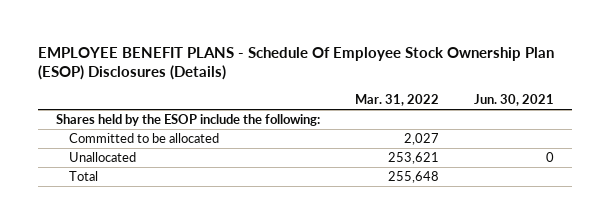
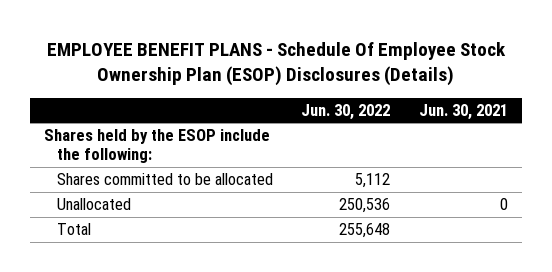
- | Mar. 31, 2022 | Jun. 30, 2021
+ | Jun. 30, 2022 | Jun. 30, 2021
- Committed to be allocated | 2,027 |
+ Shares committed to be allocated | 5,112 |

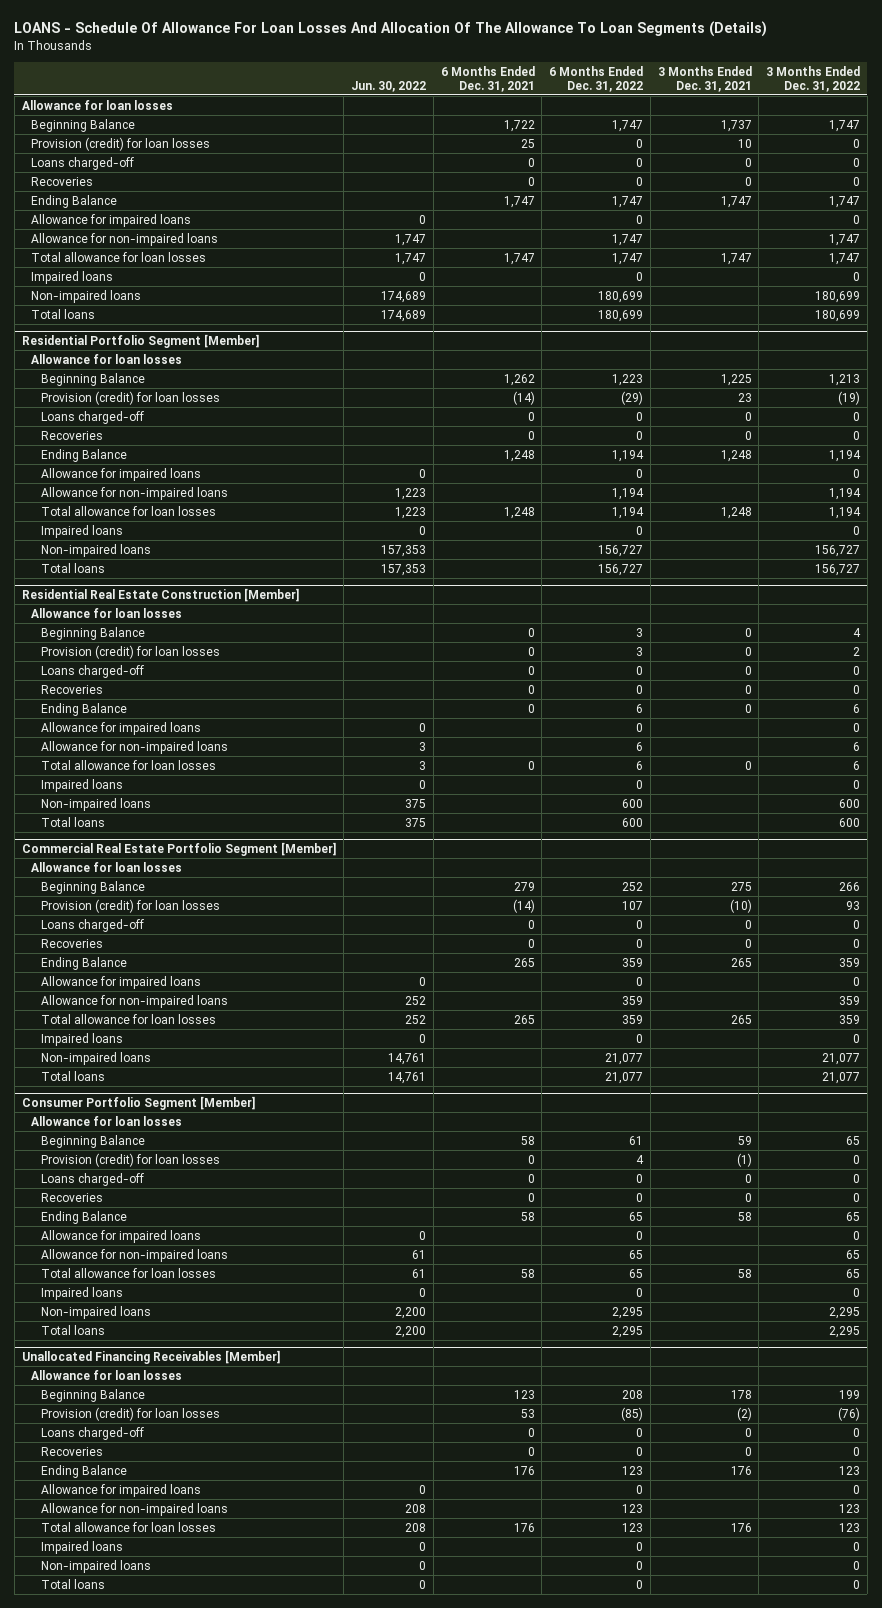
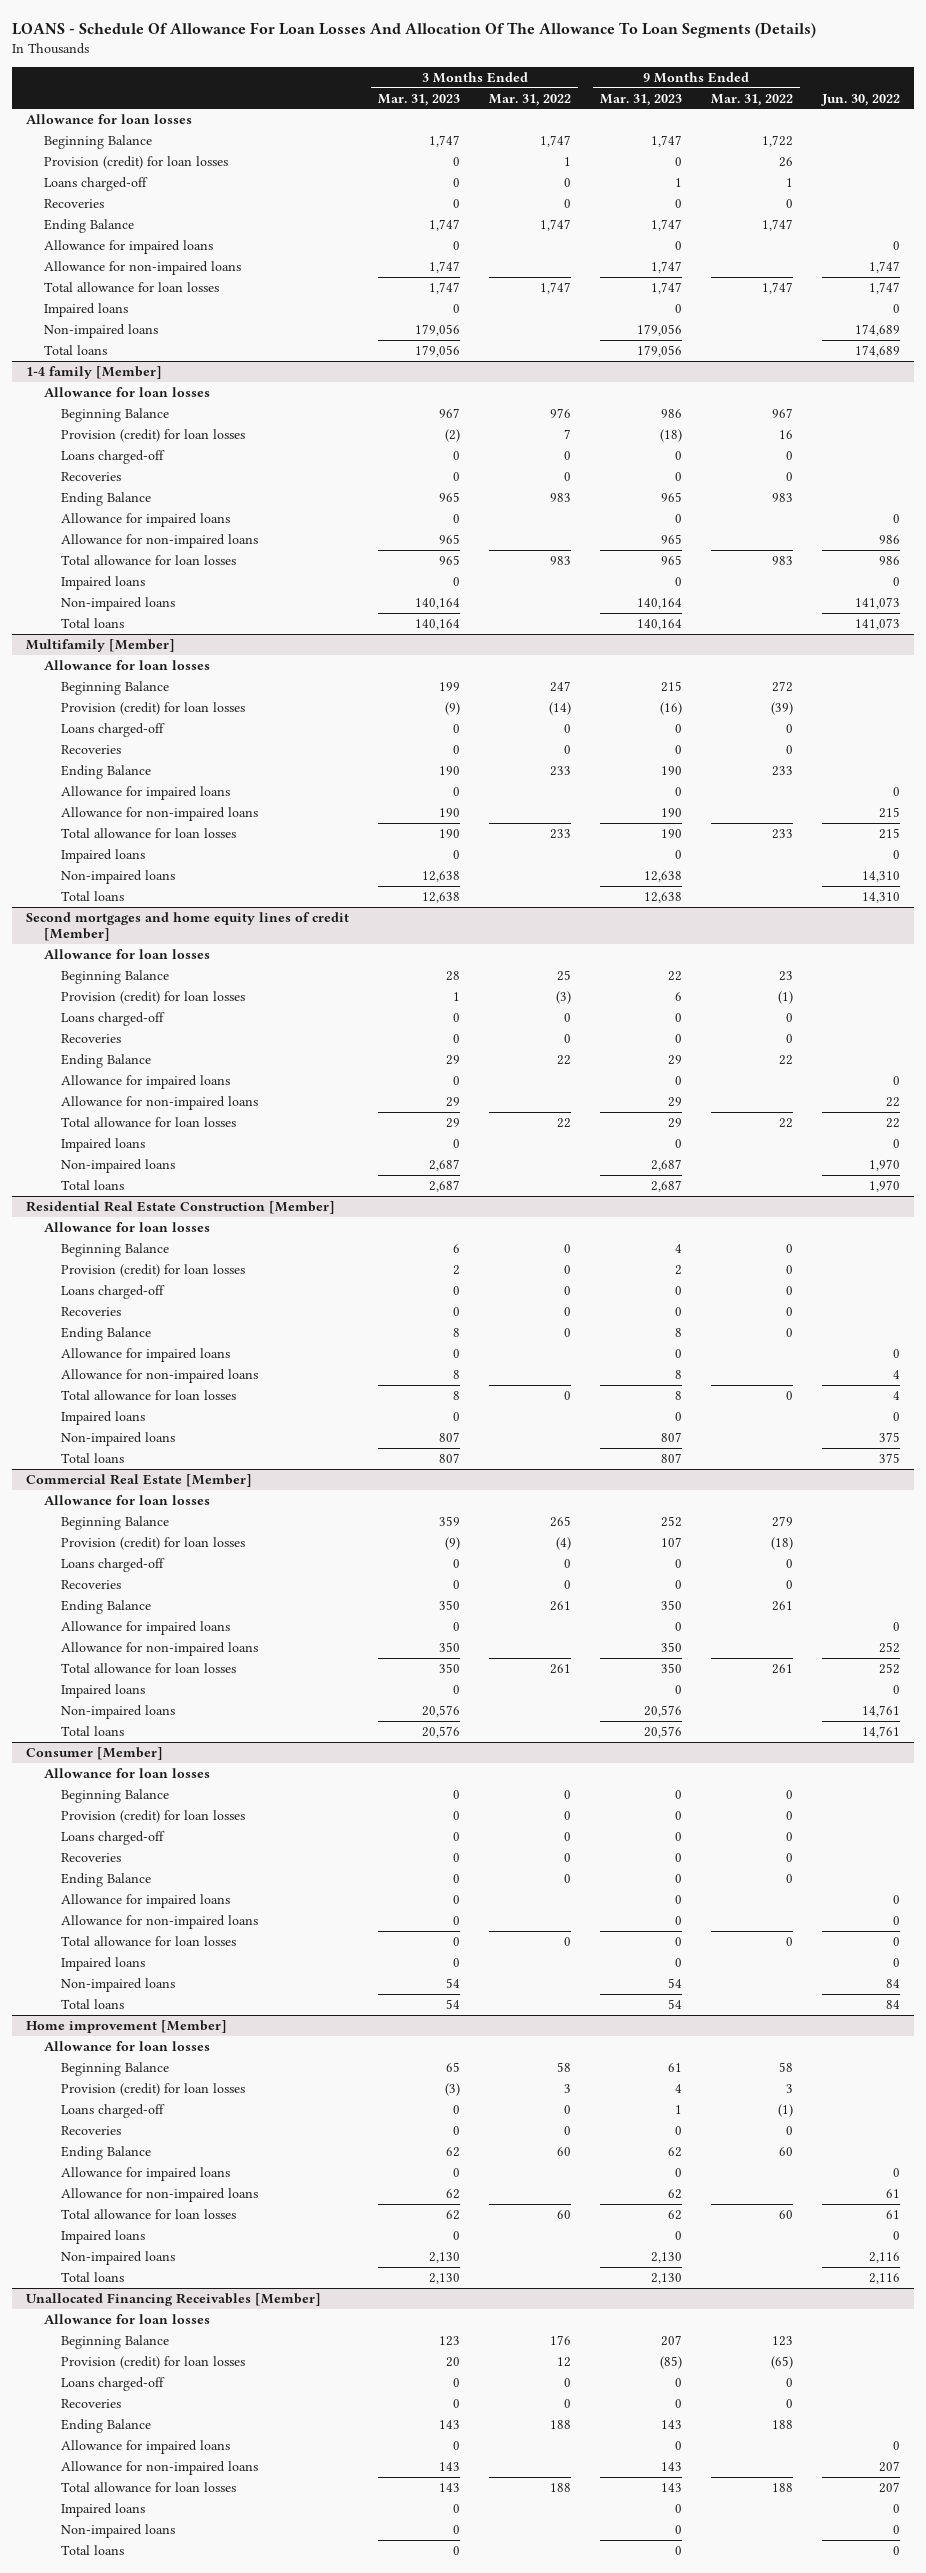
- | Jun. 30, 2022 | 6 Months Ended Dec. 31, 2021 | 6 Months Ended Dec. 31, 2022 | 3 Months Ended Dec. 31, 2021 | 3 Months Ended Dec. 31, 2022
+ | 3 Months Ended Mar. 31, 2023 | 3 Months Ended Mar. 31, 2022 | 9 Months Ended Mar. 31, 2023 | 9 Months Ended Mar. 31, 2022 | Jun. 30, 2022
- Residential Portfolio Segment [Member]
- Allowance for loan losses
- Beginning Balance | | 1,262 | 1,223 | 1,225 | 1,213
- Provision (credit) for loan losses | | (14) | (29) | 23 | (19)
- Loans charged-off | | 0 | 0 | 0 | 0
- Recoveries | | 0 | 0 | 0 | 0
- Ending Balance | | 1,248 | 1,194 | 1,248 | 1,194
- Allowance for impaired loans | 0 | | 0 | | 0
- Allowance for non-impaired loans | 1,223 | | 1,194 | | 1,194
- Total allowance for loan losses | 1,223 | 1,248 | 1,194 | 1,248 | 1,194
- Impaired loans | 0 | | 0 | | 0
- Non-impaired loans | 157,353 | | 156,727 | | 156,727
- Total loans | 157,353 | | 156,727 | | 156,727
+ 1-4 family [Member]
+ Allowance for loan losses
+ Beginning Balance | 967 | 976 | 986 | 967 |
+ Provision (credit) for loan losses | (2) | 7 | (18) | 16 |
+ Loans charged-off | 0 | 0 | 0 | 0 |
+ Recoveries | 0 | 0 | 0 | 0 |
+ Ending Balance | 965 | 983 | 965 | 983 |
+ Allowance for impaired loans | 0 | | 0 | | 0
+ Allowance for non-impaired loans | 965 | | 965 | | 986
+ Total allowance for loan losses | 965 | 983 | 965 | 983 | 986
+ Impaired loans | 0 | | 0 | | 0
+ Non-impaired loans | 140,164 | | 140,164 | | 141,073
+ Total loans | 140,164 | | 140,164 | | 141,073
+ Multifamily [Member]
+ Allowance for loan losses
+ Beginning Balance | 199 | 247 | 215 | 272 |
+ Provision (credit) for loan losses | (9) | (14) | (16) | (39) |
+ Loans charged-off | 0 | 0 | 0 | 0 |
+ Recoveries | 0 | 0 | 0 | 0 |
+ Ending Balance | 190 | 233 | 190 | 233 |
+ Allowance for impaired loans | 0 | | 0 | | 0
+ Allowance for non-impaired loans | 190 | | 190 | | 215
+ Total allowance for loan losses | 190 | 233 | 190 | 233 | 215
+ Impaired loans | 0 | | 0 | | 0
+ Non-impaired loans | 12,638 | | 12,638 | | 14,310
+ Total loans | 12,638 | | 12,638 | | 14,310
+ Second mortgages and home equity lines of credit [Member]
+ Allowance for loan losses
+ Beginning Balance | 28 | 25 | 22 | 23 |
+ Provision (credit) for loan losses | 1 | (3) | 6 | (1) |
+ Loans charged-off | 0 | 0 | 0 | 0 |
+ Recoveries | 0 | 0 | 0 | 0 |
+ Ending Balance | 29 | 22 | 29 | 22 |
+ Allowance for impaired loans | 0 | | 0 | | 0
+ Allowance for non-impaired loans | 29 | | 29 | | 22
+ Total allowance for loan losses | 29 | 22 | 29 | 22 | 22
+ Impaired loans | 0 | | 0 | | 0
+ Non-impaired loans | 2,687 | | 2,687 | | 1,970
+ Total loans | 2,687 | | 2,687 | | 1,970
@ Residential Real Estate Construction [Member]
- Allowance for non-impaired loans | 3 | | 6 | | 6
- Total allowance for loan losses | 3 | 0 | 6 | 0 | 6
+ Allowance for non-impaired loans | 8 | | 8 | | 4
+ Total allowance for loan losses | 8 | 0 | 8 | 0 | 4
- Commercial Real Estate Portfolio Segment [Member]
+ Commercial Real Estate [Member]
- Consumer Portfolio Segment [Member]
+ Consumer [Member]
- Allowance for non-impaired loans | 61 | | 65 | | 65
- Total allowance for loan losses | 61 | 58 | 65 | 58 | 65
+ Allowance for non-impaired loans | 0 | | 0 | | 0
+ Total allowance for loan losses | 0 | 0 | 0 | 0 | 0
- Non-impaired loans | 2,200 | | 2,295 | | 2,295
- Total loans | 2,200 | | 2,295 | | 2,295
+ Non-impaired loans | 54 | | 54 | | 84
+ Total loans | 54 | | 54 | | 84
+ Home improvement [Member]
+ Allowance for loan losses
+ Beginning Balance | 65 | 58 | 61 | 58 |
+ Provision (credit) for loan losses | (3) | 3 | 4 | 3 |
+ Loans charged-off | 0 | 0 | 1 | (1) |
+ Recoveries | 0 | 0 | 0 | 0 |
+ Ending Balance | 62 | 60 | 62 | 60 |
+ Allowance for impaired loans | 0 | | 0 | | 0
+ Allowance for non-impaired loans | 62 | | 62 | | 61
+ Total allowance for loan losses | 62 | 60 | 62 | 60 | 61
+ Impaired loans | 0 | | 0 | | 0
+ Non-impaired loans | 2,130 | | 2,130 | | 2,116
+ Total loans | 2,130 | | 2,130 | | 2,116
@ Unallocated Financing Receivables [Member]
- Allowance for non-impaired loans | 208 | | 123 | | 123
- Total allowance for loan losses | 208 | 176 | 123 | 176 | 123
+ Allowance for non-impaired loans | 143 | | 143 | | 207
+ Total allowance for loan losses | 143 | 188 | 143 | 188 | 207

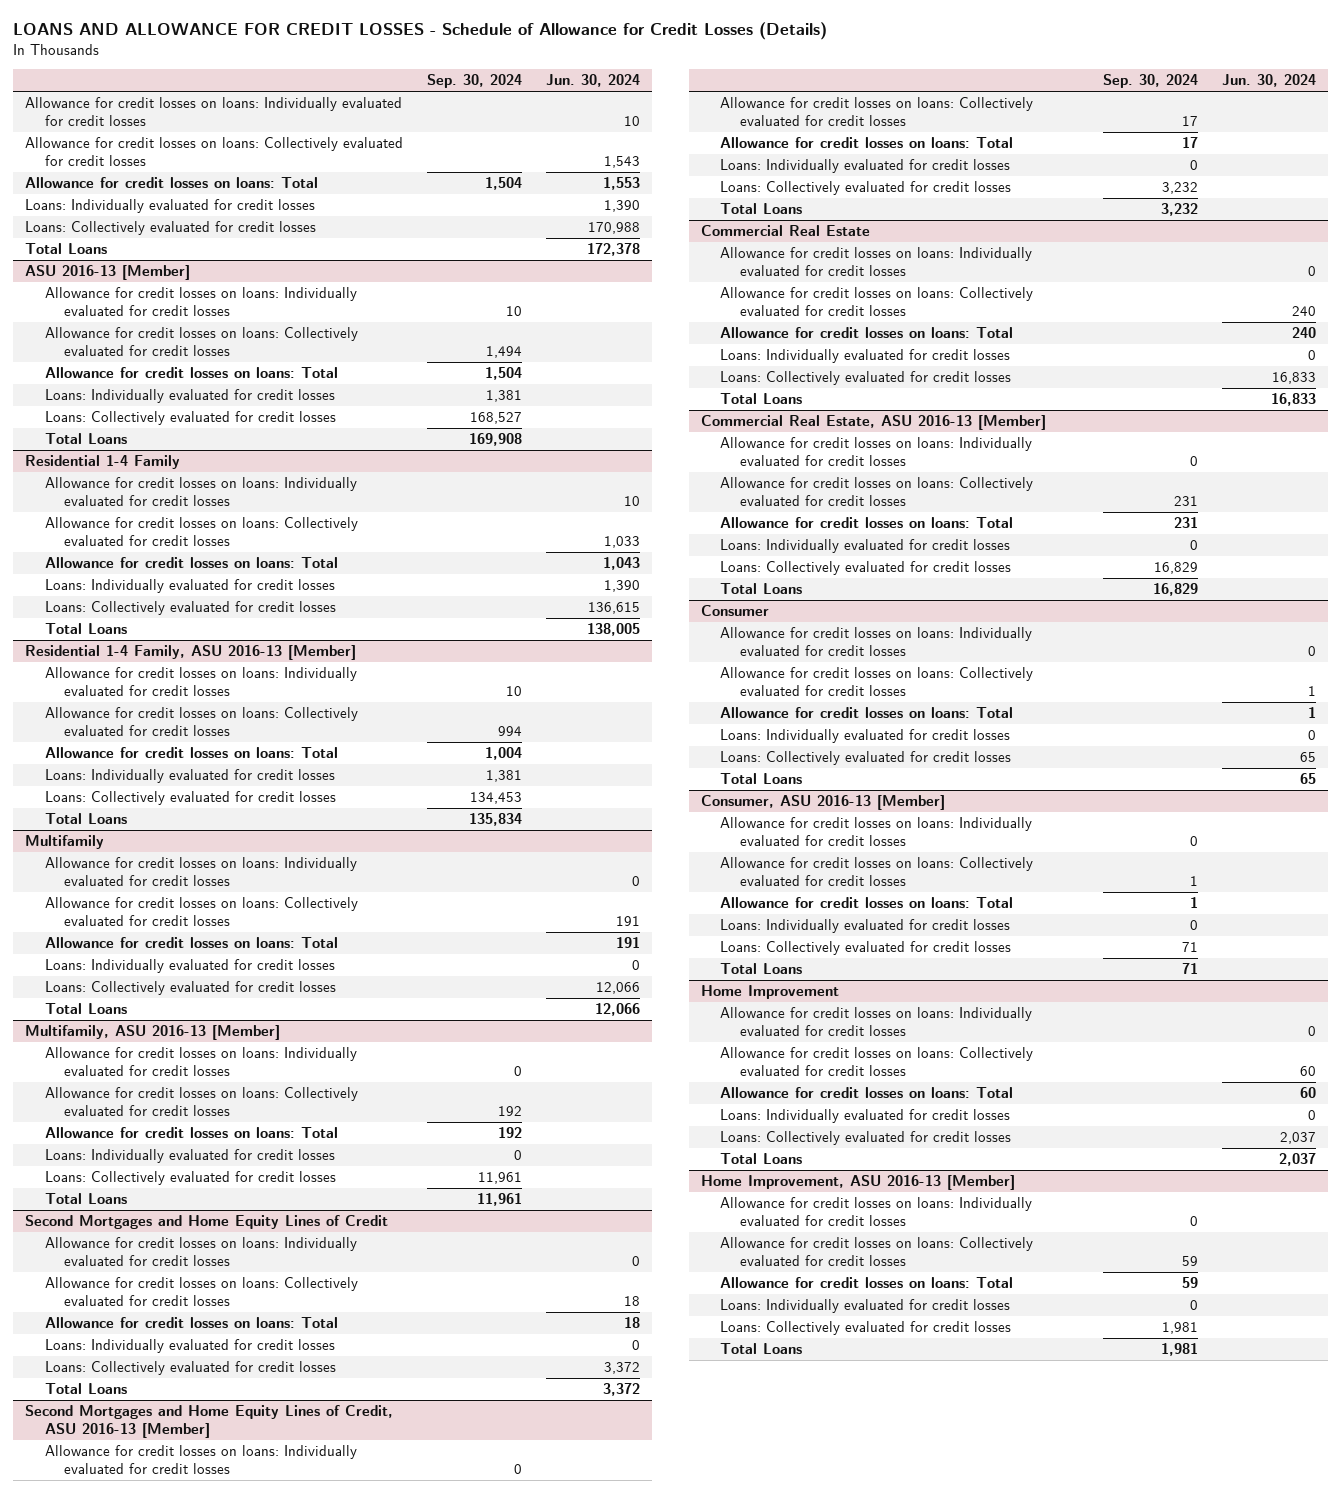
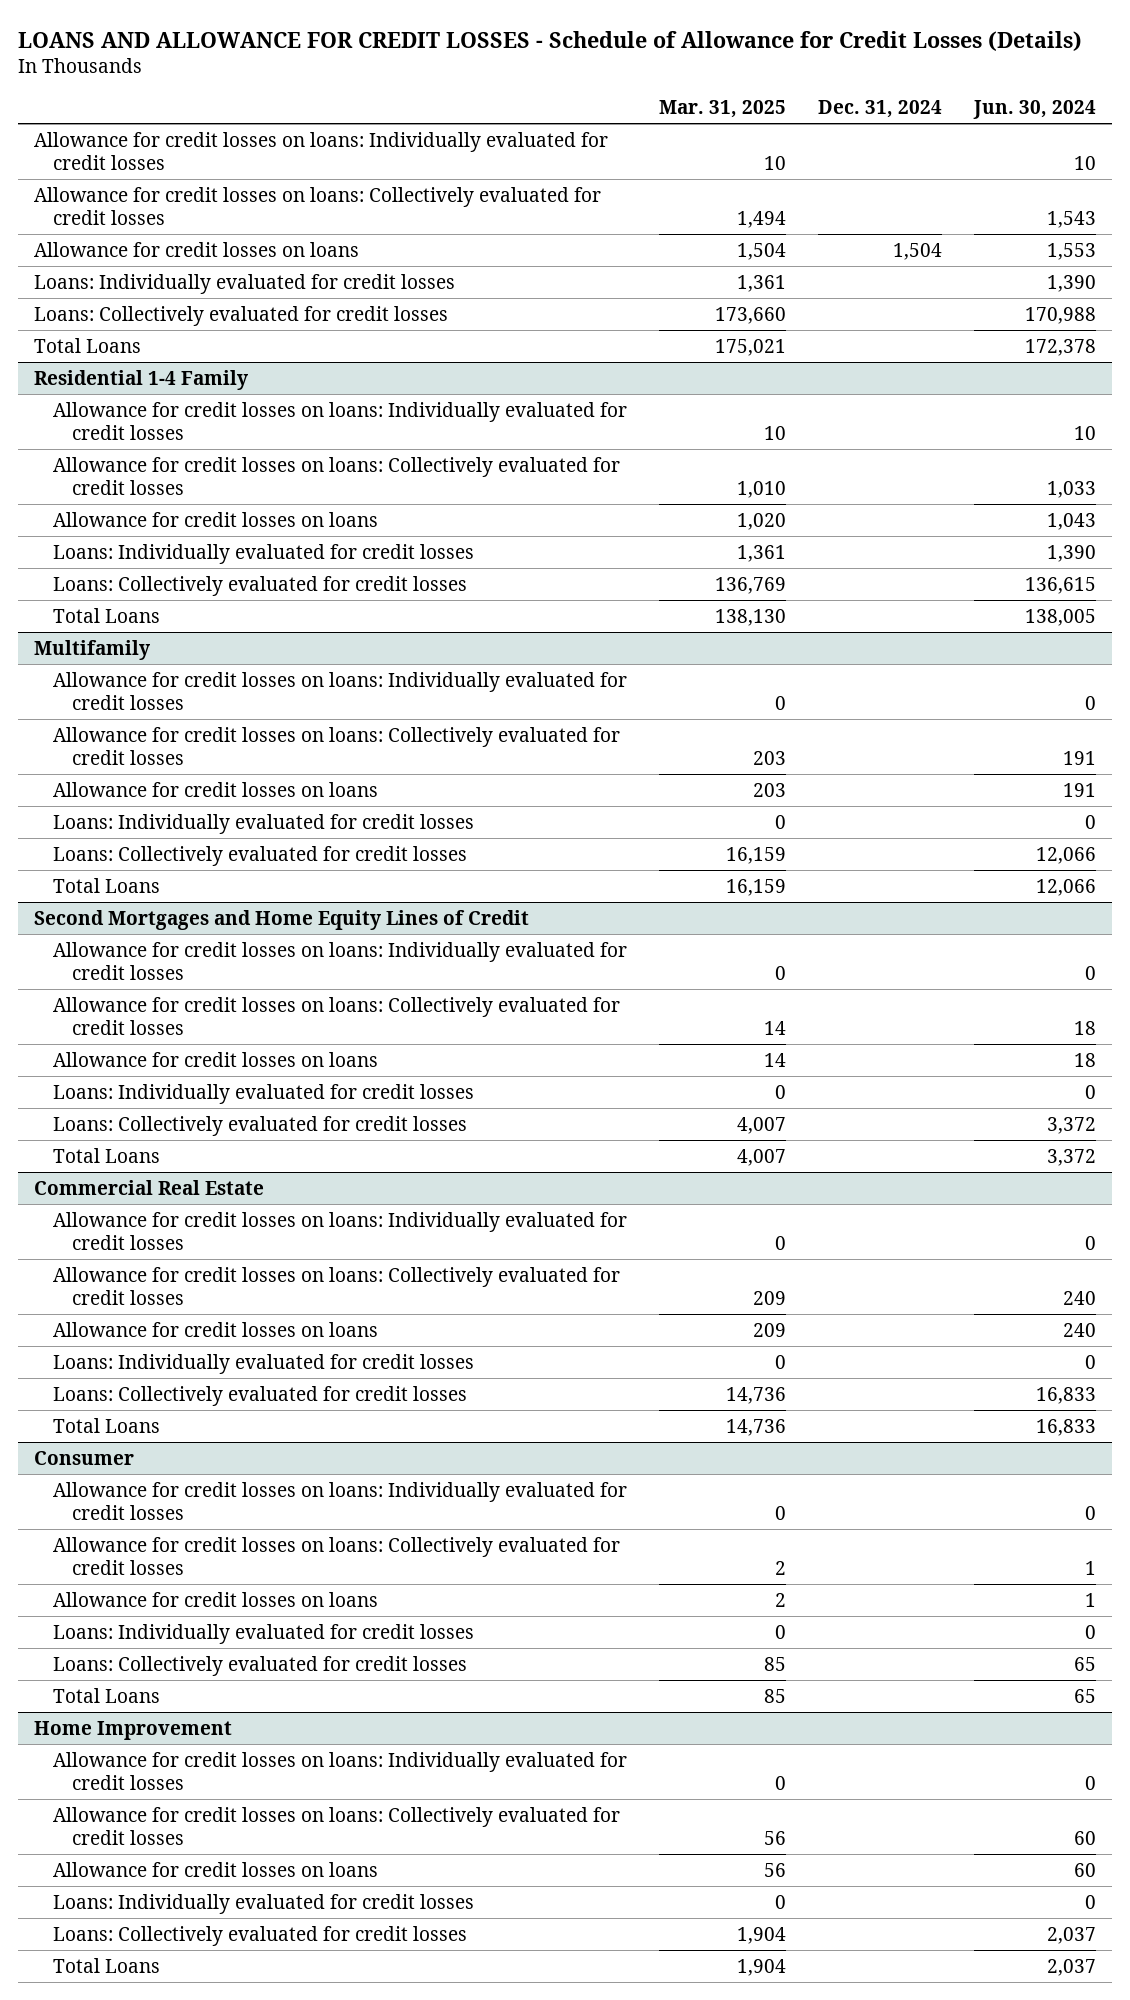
- | Sep. 30, 2024 | Jun. 30, 2024
+ | Mar. 31, 2025 | Dec. 31, 2024 | Jun. 30, 2024
- Allowance for credit losses on loans: Total | 1,504 | 1,553
+ Allowance for credit losses on loans | 1,504 | 1,504 | 1,553
- ASU 2016-13 [Member]
- Allowance for credit losses on loans: Individually evaluated for credit losses | 10 |
- Allowance for credit losses on loans: Collectively evaluated for credit losses | 1,494 |
- Allowance for credit losses on loans: Total | 1,504 |
- Loans: Individually evaluated for credit losses | 1,381 |
- Loans: Collectively evaluated for credit losses | 168,527 |
- Total Loans | 169,908 |
@ Residential 1-4 Family
- Allowance for credit losses on loans: Total | | 1,043
+ Allowance for credit losses on loans | 1,020 | | 1,043
- Residential 1-4 Family, ASU 2016-13 [Member]
- Allowance for credit losses on loans: Individually evaluated for credit losses | 10 |
- Allowance for credit losses on loans: Collectively evaluated for credit losses | 994 |
- Allowance for credit losses on loans: Total | 1,004 |
- Loans: Individually evaluated for credit losses | 1,381 |
- Loans: Collectively evaluated for credit losses | 134,453 |
- Total Loans | 135,834 |
@ Multifamily
- Allowance for credit losses on loans: Total | | 191
+ Allowance for credit losses on loans | 203 | | 191
- Multifamily, ASU 2016-13 [Member]
- Allowance for credit losses on loans: Individually evaluated for credit losses | 0 |
- Allowance for credit losses on loans: Collectively evaluated for credit losses | 192 |
- Allowance for credit losses on loans: Total | 192 |
- Loans: Individually evaluated for credit losses | 0 |
- Loans: Collectively evaluated for credit losses | 11,961 |
- Total Loans | 11,961 |
@ Second Mortgages and Home Equity Lines of Credit
- Allowance for credit losses on loans: Total | | 18
+ Allowance for credit losses on loans | 14 | | 18
- Second Mortgages and Home Equity Lines of Credit, ASU 2016-13 [Member]
- Allowance for credit losses on loans: Individually evaluated for credit losses | 0 |
- Allowance for credit losses on loans: Collectively evaluated for credit losses | 17 |
- Allowance for credit losses on loans: Total | 17 |
- Loans: Individually evaluated for credit losses | 0 |
- Loans: Collectively evaluated for credit losses | 3,232 |
- Total Loans | 3,232 |
@ Commercial Real Estate
- Allowance for credit losses on loans: Total | | 240
+ Allowance for credit losses on loans | 209 | | 240
- Commercial Real Estate, ASU 2016-13 [Member]
- Allowance for credit losses on loans: Individually evaluated for credit losses | 0 |
- Allowance for credit losses on loans: Collectively evaluated for credit losses | 231 |
- Allowance for credit losses on loans: Total | 231 |
- Loans: Individually evaluated for credit losses | 0 |
- Loans: Collectively evaluated for credit losses | 16,829 |
- Total Loans | 16,829 |
@ Consumer
- Allowance for credit losses on loans: Total | | 1
+ Allowance for credit losses on loans | 2 | | 1
- Consumer, ASU 2016-13 [Member]
- Allowance for credit losses on loans: Individually evaluated for credit losses | 0 |
- Allowance for credit losses on loans: Collectively evaluated for credit losses | 1 |
- Allowance for credit losses on loans: Total | 1 |
- Loans: Individually evaluated for credit losses | 0 |
- Loans: Collectively evaluated for credit losses | 71 |
- Total Loans | 71 |
@ Home Improvement
- Allowance for credit losses on loans: Total | | 60
+ Allowance for credit losses on loans | 56 | | 60
- Home Improvement, ASU 2016-13 [Member]
- Allowance for credit losses on loans: Individually evaluated for credit losses | 0 |
- Allowance for credit losses on loans: Collectively evaluated for credit losses | 59 |
- Allowance for credit losses on loans: Total | 59 |
- Loans: Individually evaluated for credit losses | 0 |
- Loans: Collectively evaluated for credit losses | 1,981 |
- Total Loans | 1,981 |

